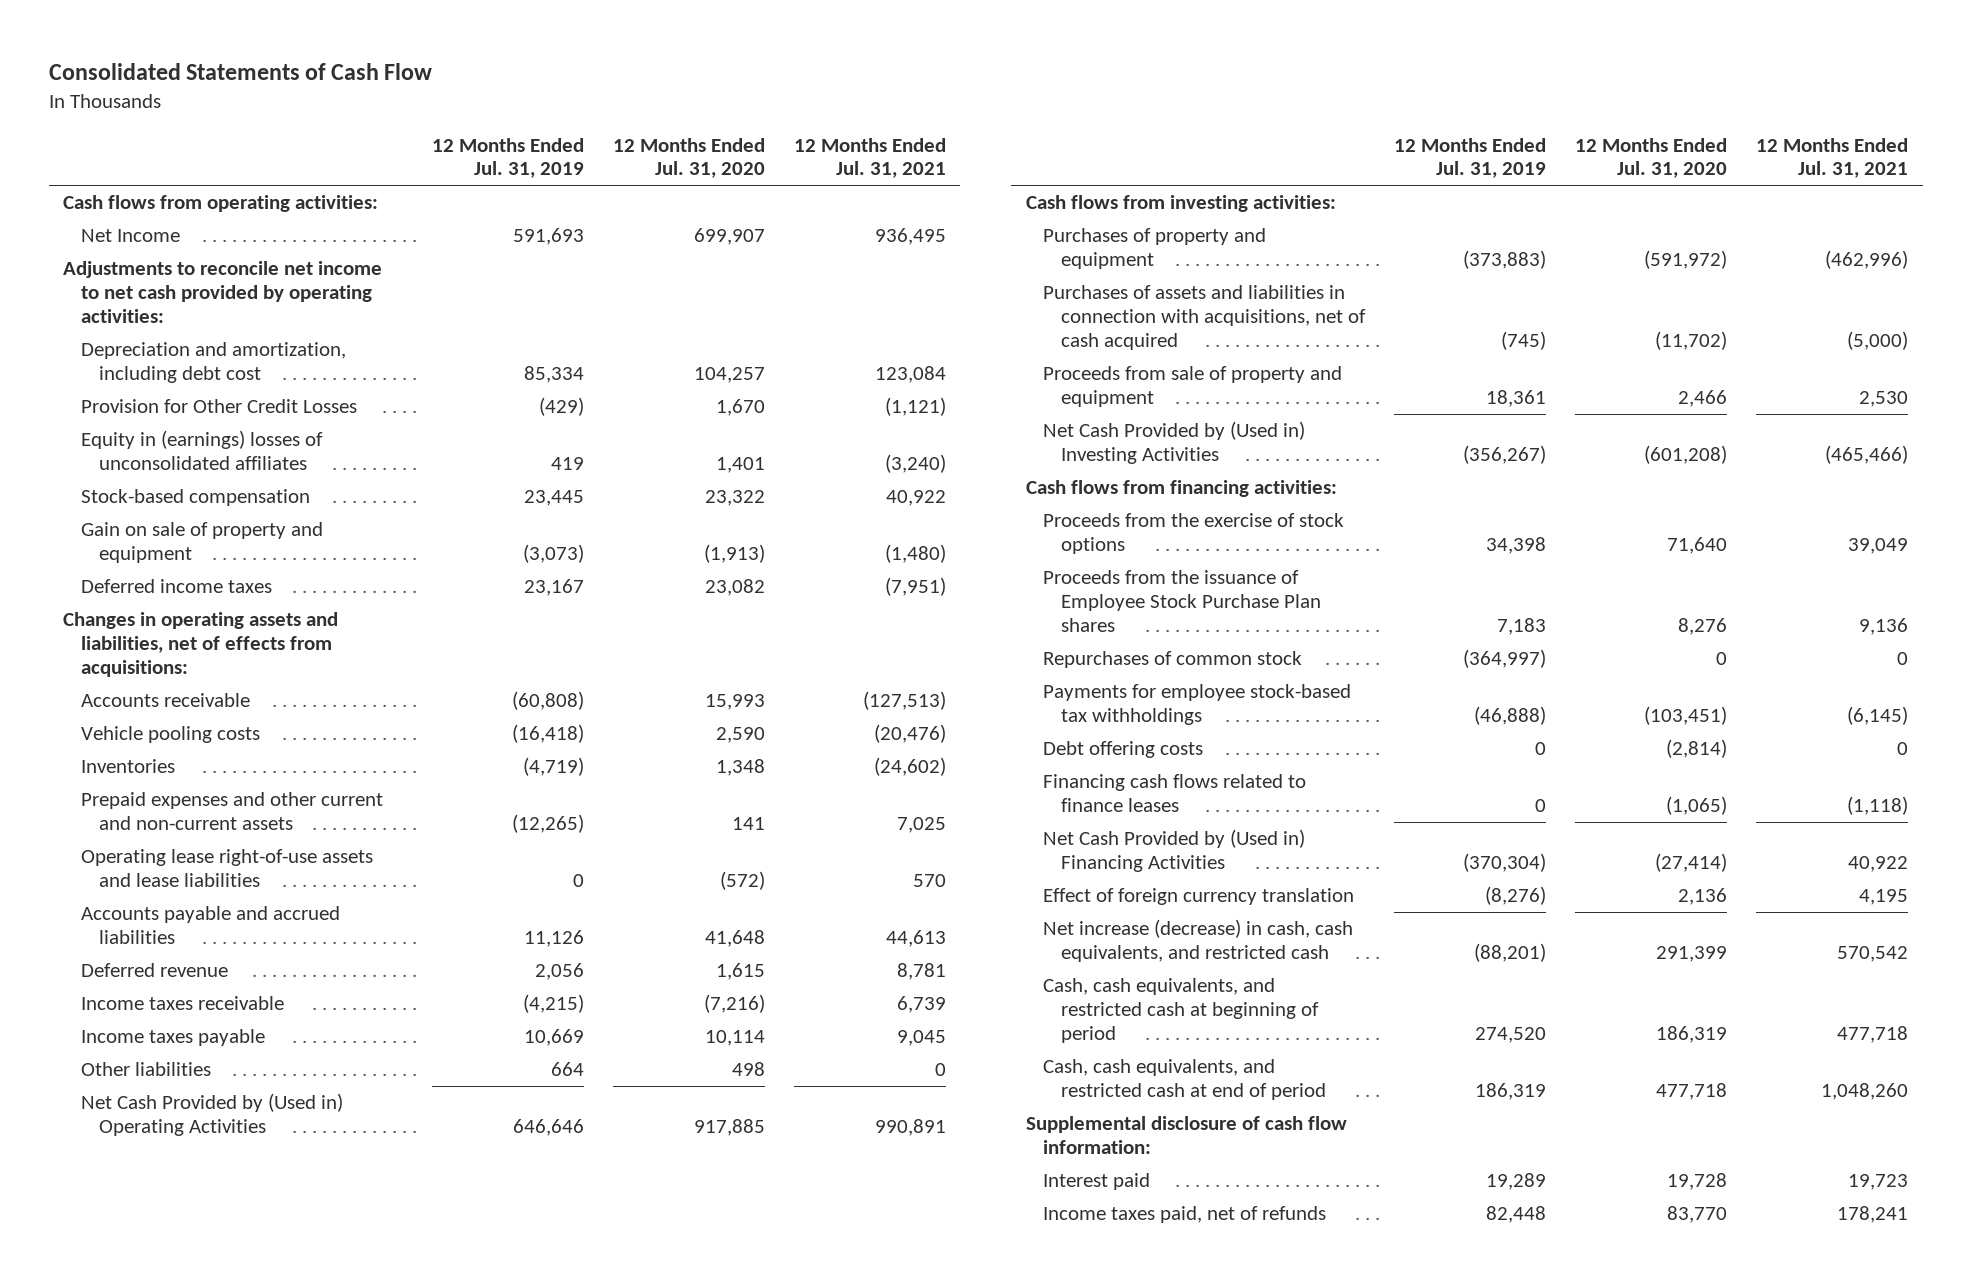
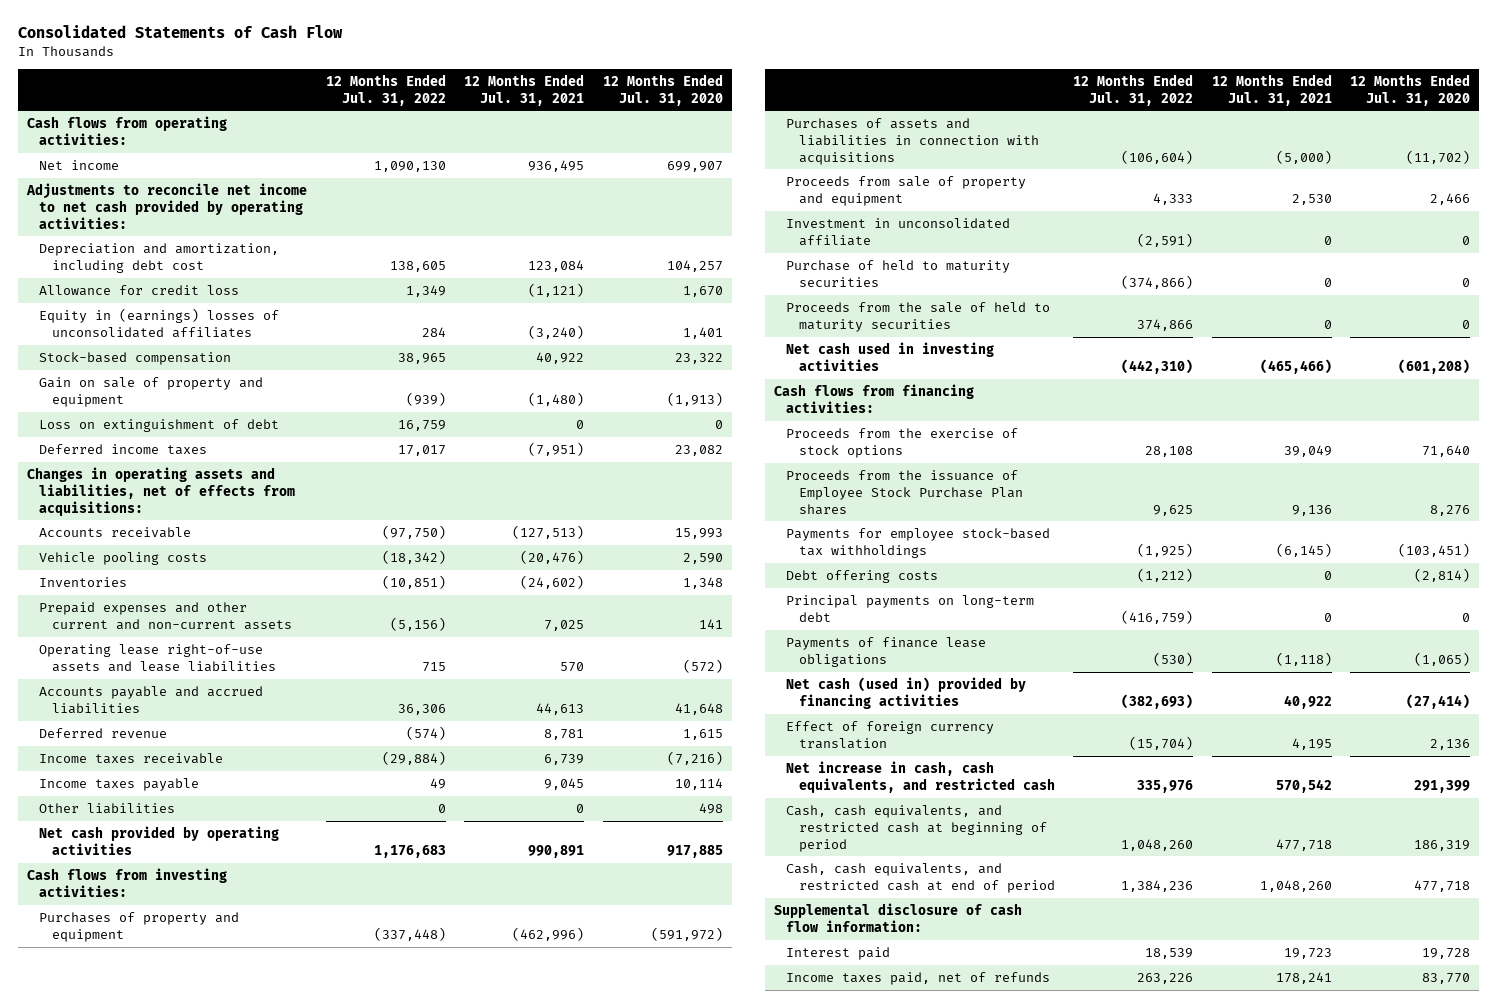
- | 12 Months Ended Jul. 31, 2019 | 12 Months Ended Jul. 31, 2020 | 12 Months Ended Jul. 31, 2021
+ | 12 Months Ended Jul. 31, 2022 | 12 Months Ended Jul. 31, 2021 | 12 Months Ended Jul. 31, 2020
- Net Income | 591,693 | 699,907 | 936,495
+ Net income | 1,090,130 | 936,495 | 699,907
- Provision for Other Credit Losses | (429) | 1,670 | (1,121)
+ Allowance for credit loss | 1,349 | (1,121) | 1,670
+ Loss on extinguishment of debt | 16,759 | 0 | 0
- Net Cash Provided by (Used in) Operating Activities | 646,646 | 917,885 | 990,891
+ Net cash provided by operating activities | 1,176,683 | 990,891 | 917,885
- Purchases of assets and liabilities in connection with acquisitions, net of cash acquired | (745) | (11,702) | (5,000)
+ Purchases of assets and liabilities in connection with acquisitions | (106,604) | (5,000) | (11,702)
- Net Cash Provided by (Used in) Investing Activities | (356,267) | (601,208) | (465,466)
+ Investment in unconsolidated affiliate | (2,591) | 0 | 0
+ Purchase of held to maturity securities | (374,866) | 0 | 0
+ Proceeds from the sale of held to maturity securities | 374,866 | 0 | 0
+ Net cash used in investing activities | (442,310) | (465,466) | (601,208)
- Repurchases of common stock | (364,997) | 0 | 0
- Financing cash flows related to finance leases | 0 | (1,065) | (1,118)
- Net Cash Provided by (Used in) Financing Activities | (370,304) | (27,414) | 40,922
+ Principal payments on long-term debt | (416,759) | 0 | 0
+ Payments of finance lease obligations | (530) | (1,118) | (1,065)
+ Net cash (used in) provided by financing activities | (382,693) | 40,922 | (27,414)
- Net increase (decrease) in cash, cash equivalents, and restricted cash | (88,201) | 291,399 | 570,542
+ Net increase in cash, cash equivalents, and restricted cash | 335,976 | 570,542 | 291,399

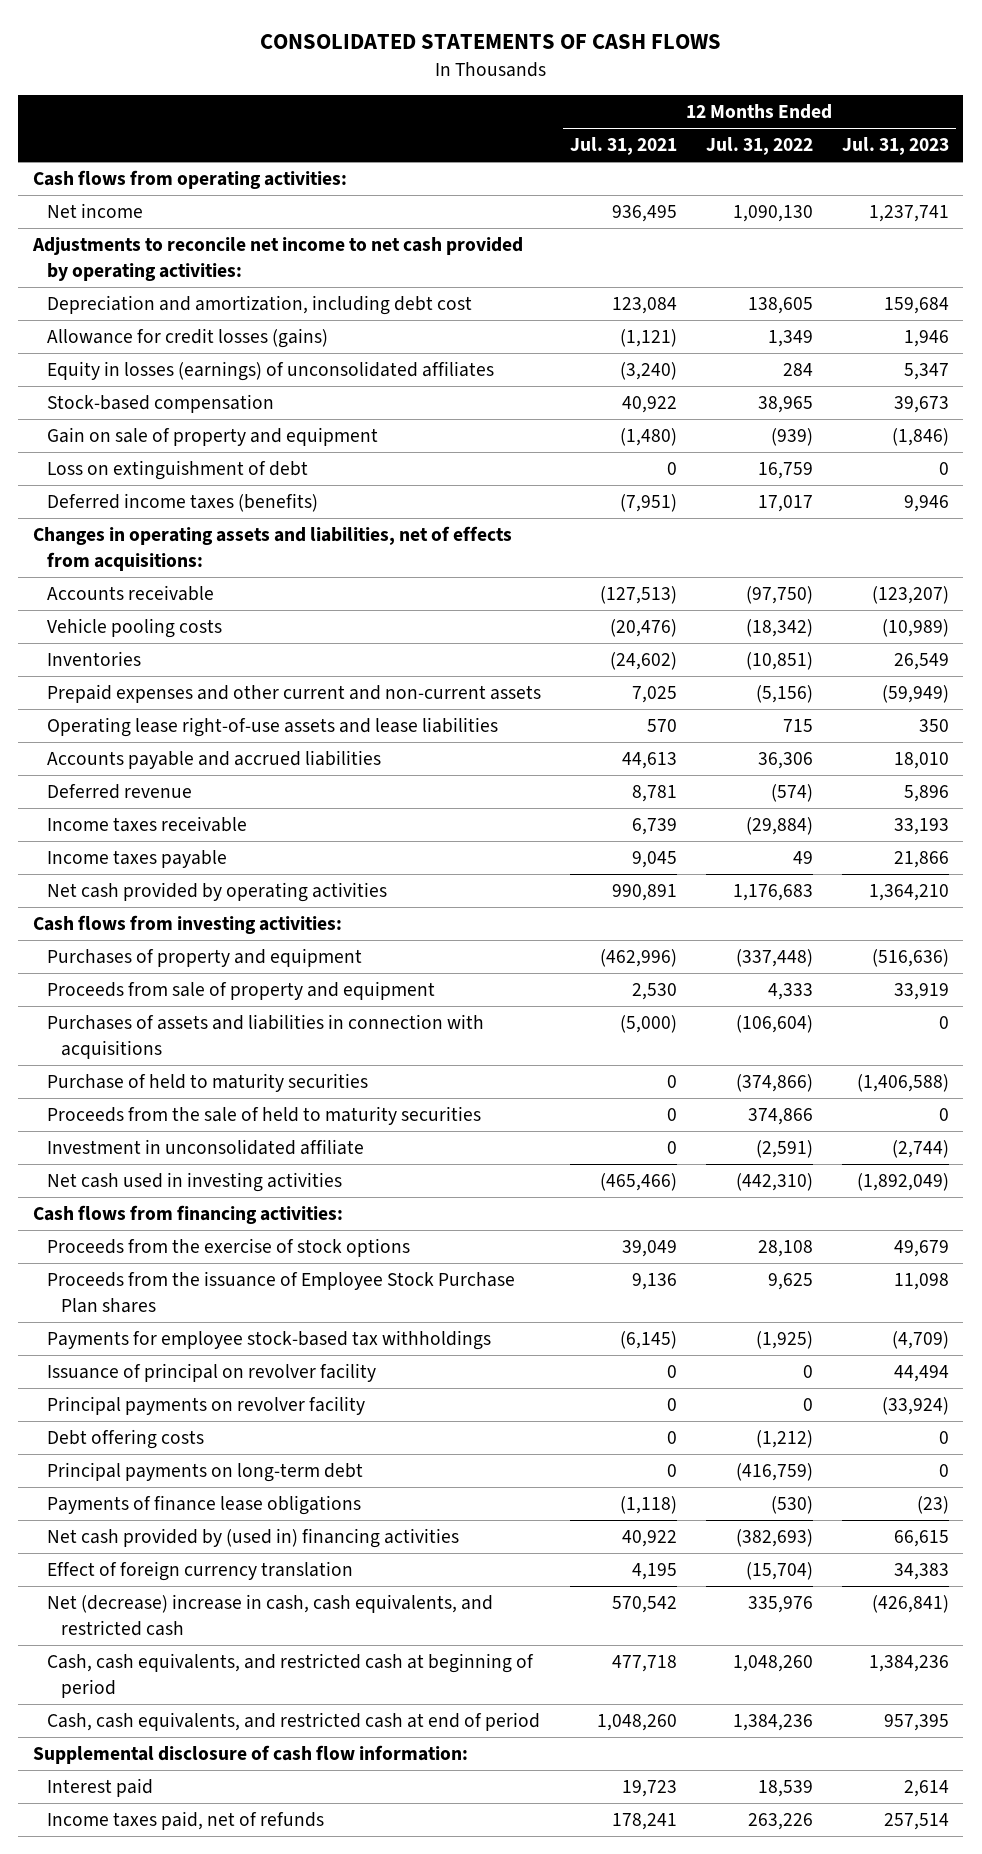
- Consolidated Statements of Cash Flow
+ CONSOLIDATED STATEMENTS OF CASH FLOWS
- | 12 Months Ended Jul. 31, 2022 | 12 Months Ended Jul. 31, 2021 | 12 Months Ended Jul. 31, 2020
+ | 12 Months Ended Jul. 31, 2021 | 12 Months Ended Jul. 31, 2022 | 12 Months Ended Jul. 31, 2023
- Allowance for credit loss | 1,349 | (1,121) | 1,670
- Equity in (earnings) losses of unconsolidated affiliates | 284 | (3,240) | 1,401
+ Allowance for credit losses (gains) | (1,121) | 1,349 | 1,946
+ Equity in losses (earnings) of unconsolidated affiliates | (3,240) | 284 | 5,347
- Deferred income taxes | 17,017 | (7,951) | 23,082
+ Deferred income taxes (benefits) | (7,951) | 17,017 | 9,946
- Other liabilities | 0 | 0 | 498
moved down: Purchases of assets and liabilities in connection with acquisitions | (5,000) | (106,604) | 0
moved down: Investment in unconsolidated affiliate | 0 | (2,591) | (2,744)
+ Issuance of principal on revolver facility | 0 | 0 | 44,494
+ Principal payments on revolver facility | 0 | 0 | (33,924)
- Net cash (used in) provided by financing activities | (382,693) | 40,922 | (27,414)
+ Net cash provided by (used in) financing activities | 40,922 | (382,693) | 66,615
- Net increase in cash, cash equivalents, and restricted cash | 335,976 | 570,542 | 291,399
+ Net (decrease) increase in cash, cash equivalents, and restricted cash | 570,542 | 335,976 | (426,841)

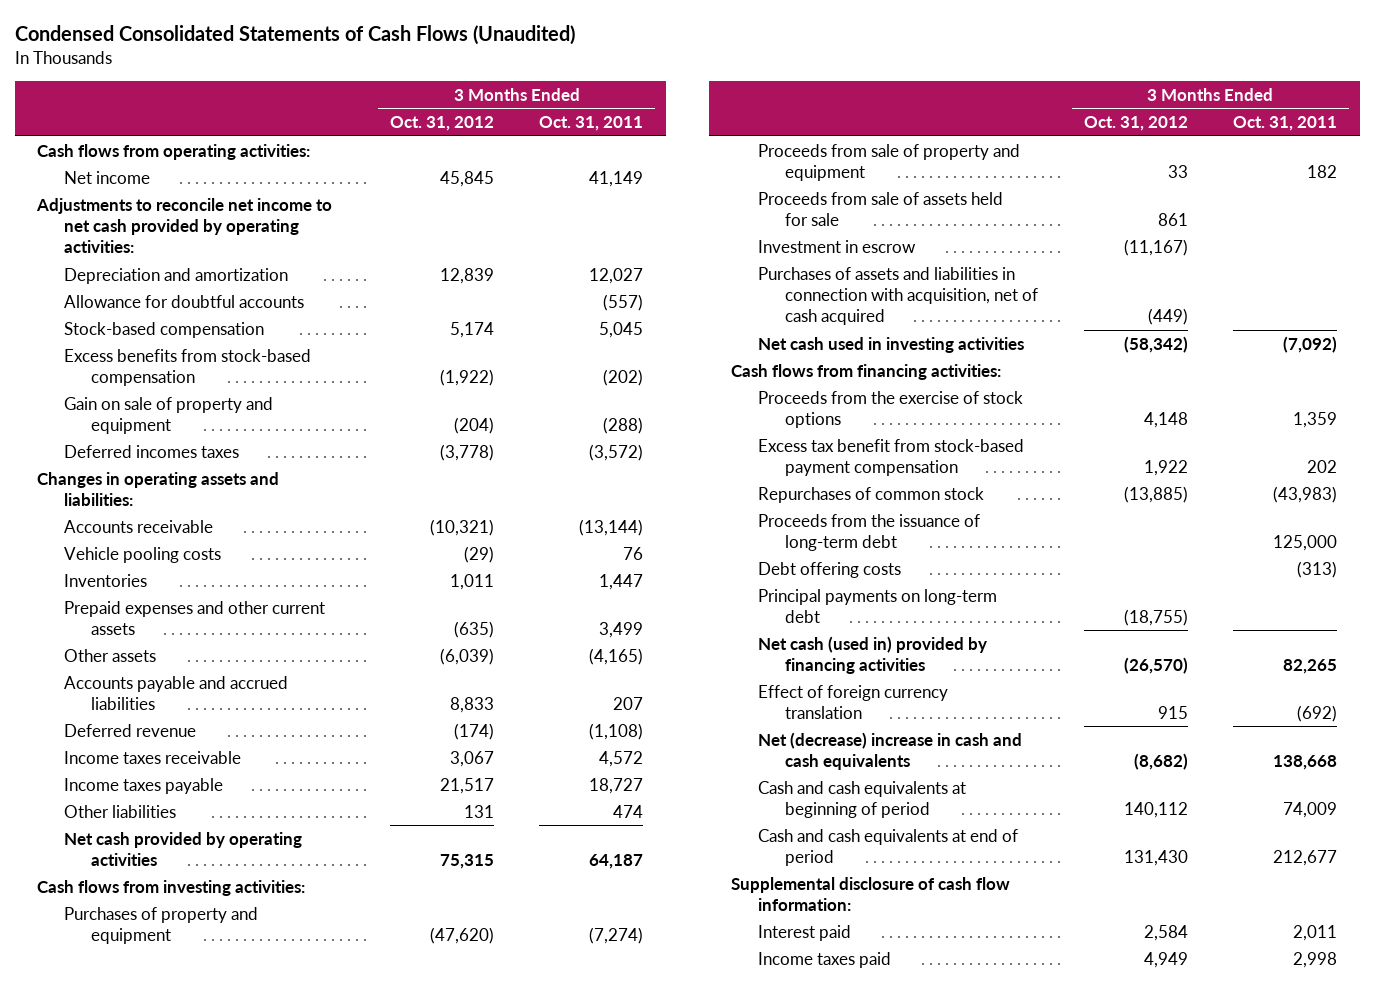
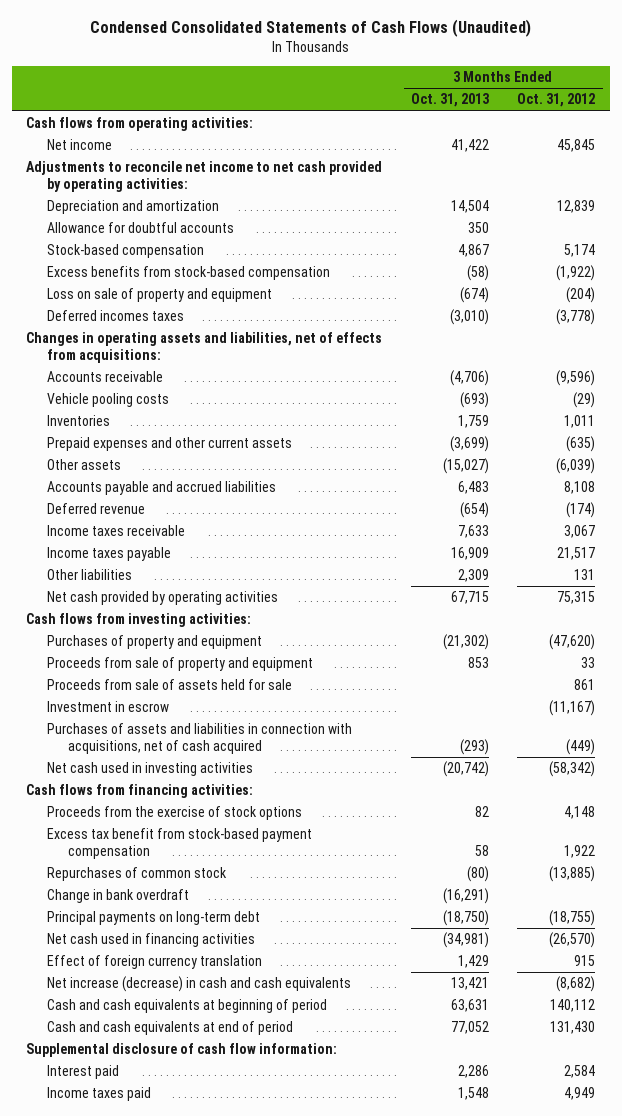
- | 3 Months Ended Oct. 31, 2012 | 3 Months Ended Oct. 31, 2011
+ | 3 Months Ended Oct. 31, 2013 | 3 Months Ended Oct. 31, 2012
- Gain on sale of property and equipment | (204) | (288)
+ Loss on sale of property and equipment | (674) | (204)
- Changes in operating assets and liabilities:
- Accounts receivable | (10,321) | (13,144)
+ Changes in operating assets and liabilities, net of effects from acquisitions:
+ Accounts receivable | (4,706) | (9,596)
- Accounts payable and accrued liabilities | 8,833 | 207
+ Accounts payable and accrued liabilities | 6,483 | 8,108
- Purchases of assets and liabilities in connection with acquisition, net of cash acquired | (449) |
+ Purchases of assets and liabilities in connection with acquisitions, net of cash acquired | (293) | (449)
- Proceeds from the issuance of long-term debt | | 125,000
- Debt offering costs | | (313)
+ Change in bank overdraft | (16,291) |
- Net cash (used in) provided by financing activities | (26,570) | 82,265
+ Net cash used in financing activities | (34,981) | (26,570)
- Net (decrease) increase in cash and cash equivalents | (8,682) | 138,668
+ Net increase (decrease) in cash and cash equivalents | 13,421 | (8,682)

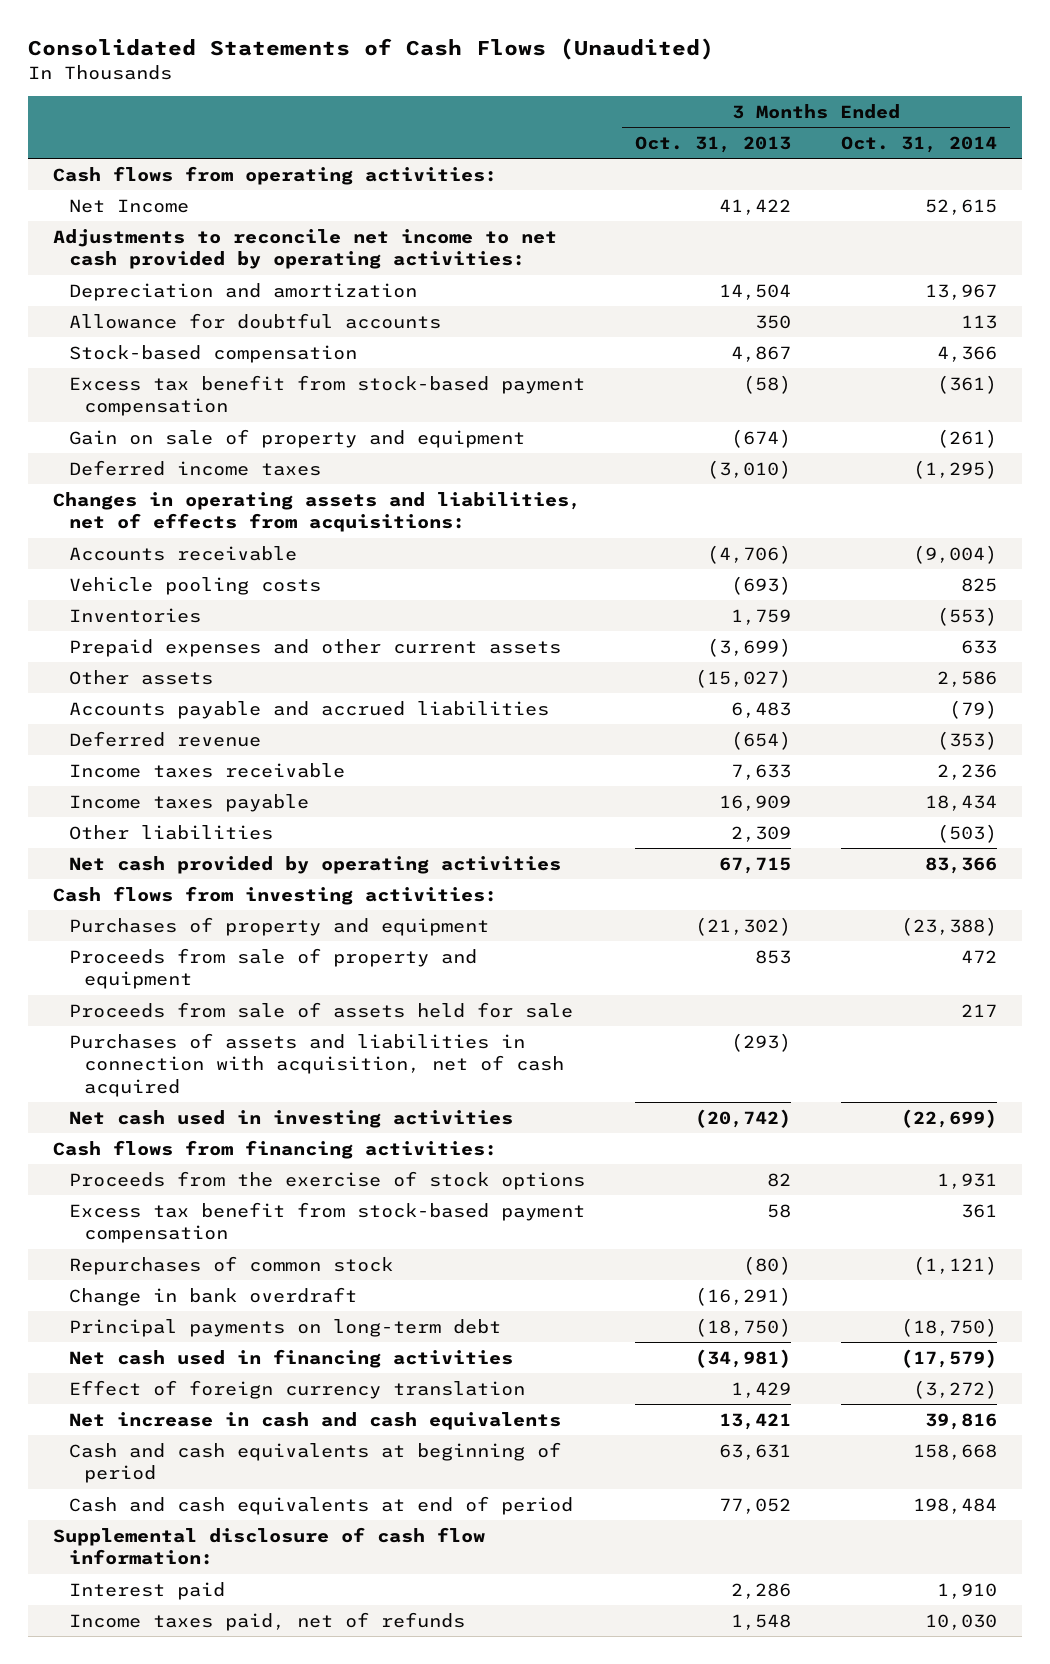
- Condensed Consolidated Statements of Cash Flows (Unaudited)
+ Consolidated Statements of Cash Flows (Unaudited)
- | 3 Months Ended Oct. 31, 2013 | 3 Months Ended Oct. 31, 2012
+ | 3 Months Ended Oct. 31, 2013 | 3 Months Ended Oct. 31, 2014
- Net income | 41,422 | 45,845
+ Net Income | 41,422 | 52,615
- Excess benefits from stock-based compensation | (58) | (1,922)
- Loss on sale of property and equipment | (674) | (204)
- Deferred incomes taxes | (3,010) | (3,778)
+ Excess tax benefit from stock-based payment compensation | (58) | (361)
+ Gain on sale of property and equipment | (674) | (261)
+ Deferred income taxes | (3,010) | (1,295)
- Investment in escrow | | (11,167)
- Purchases of assets and liabilities in connection with acquisitions, net of cash acquired | (293) | (449)
+ Purchases of assets and liabilities in connection with acquisition, net of cash acquired | (293) |
- Net increase (decrease) in cash and cash equivalents | 13,421 | (8,682)
+ Net increase in cash and cash equivalents | 13,421 | 39,816
- Income taxes paid | 1,548 | 4,949
+ Income taxes paid, net of refunds | 1,548 | 10,030

